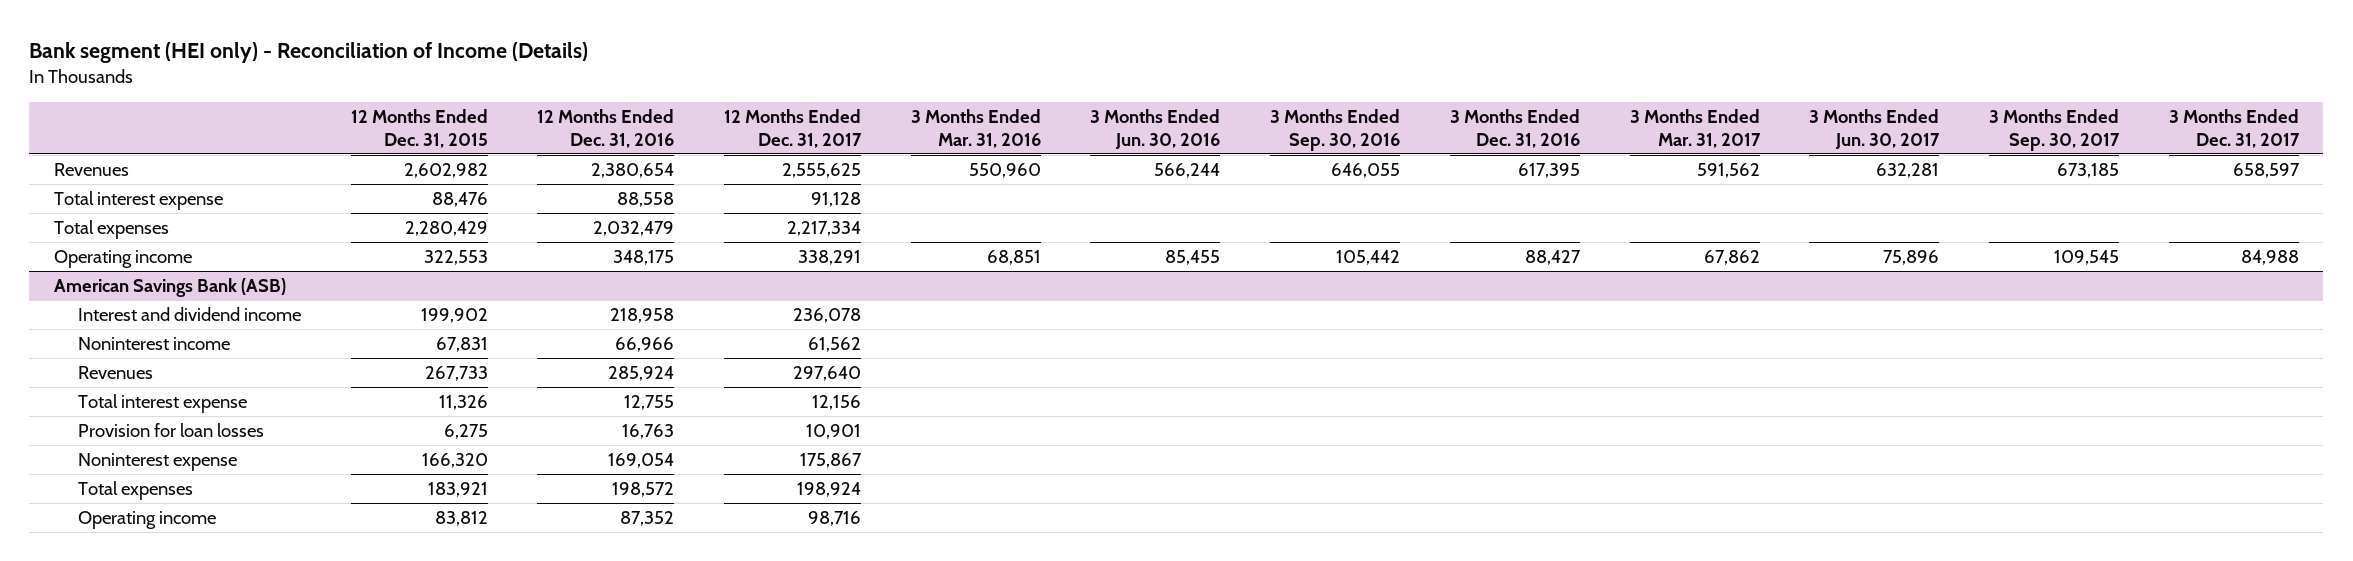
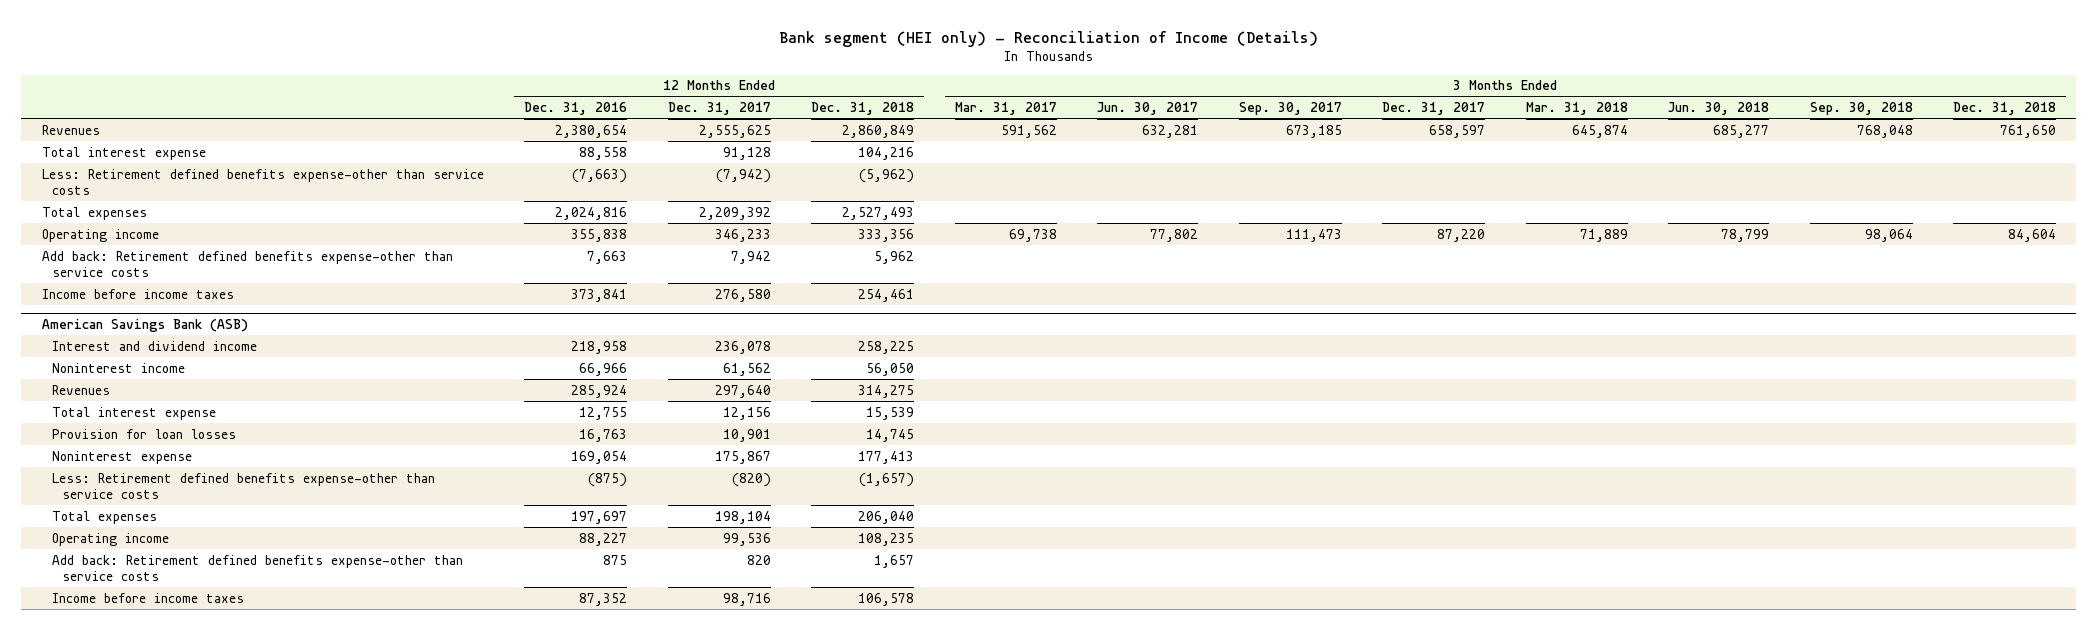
- | 12 Months Ended Dec. 31, 2015 | 12 Months Ended Dec. 31, 2016 | 12 Months Ended Dec. 31, 2017 | 3 Months Ended Mar. 31, 2016 | 3 Months Ended Jun. 30, 2016 | 3 Months Ended Sep. 30, 2016 | 3 Months Ended Dec. 31, 2016 | 3 Months Ended Mar. 31, 2017 | 3 Months Ended Jun. 30, 2017 | 3 Months Ended Sep. 30, 2017 | 3 Months Ended Dec. 31, 2017
+ | 12 Months Ended Dec. 31, 2016 | 12 Months Ended Dec. 31, 2017 | 12 Months Ended Dec. 31, 2018 | 3 Months Ended Mar. 31, 2017 | 3 Months Ended Jun. 30, 2017 | 3 Months Ended Sep. 30, 2017 | 3 Months Ended Dec. 31, 2017 | 3 Months Ended Mar. 31, 2018 | 3 Months Ended Jun. 30, 2018 | 3 Months Ended Sep. 30, 2018 | 3 Months Ended Dec. 31, 2018
- Total expenses | 2,280,429 | 2,032,479 | 2,217,334 | | | | | | | |
- Operating income | 322,553 | 348,175 | 338,291 | 68,851 | 85,455 | 105,442 | 88,427 | 67,862 | 75,896 | 109,545 | 84,988
+ Less: Retirement defined benefits expense-other than service costs | (7,663) | (7,942) | (5,962) | | | | | | | |
+ Total expenses | 2,024,816 | 2,209,392 | 2,527,493 | | | | | | | |
+ Operating income | 355,838 | 346,233 | 333,356 | 69,738 | 77,802 | 111,473 | 87,220 | 71,889 | 78,799 | 98,064 | 84,604
+ Add back: Retirement defined benefits expense-other than service costs | 7,663 | 7,942 | 5,962 | | | | | | | |
+ Income before income taxes | 373,841 | 276,580 | 254,461 | | | | | | | |
@ American Savings Bank (ASB)
- Total expenses | 183,921 | 198,572 | 198,924 | | | | | | | |
- Operating income | 83,812 | 87,352 | 98,716 | | | | | | | |
+ Less: Retirement defined benefits expense-other than service costs | (875) | (820) | (1,657) | | | | | | | |
+ Total expenses | 197,697 | 198,104 | 206,040 | | | | | | | |
+ Operating income | 88,227 | 99,536 | 108,235 | | | | | | | |
+ Add back: Retirement defined benefits expense-other than service costs | 875 | 820 | 1,657 | | | | | | | |
+ Income before income taxes | 87,352 | 98,716 | 106,578 | | | | | | | |

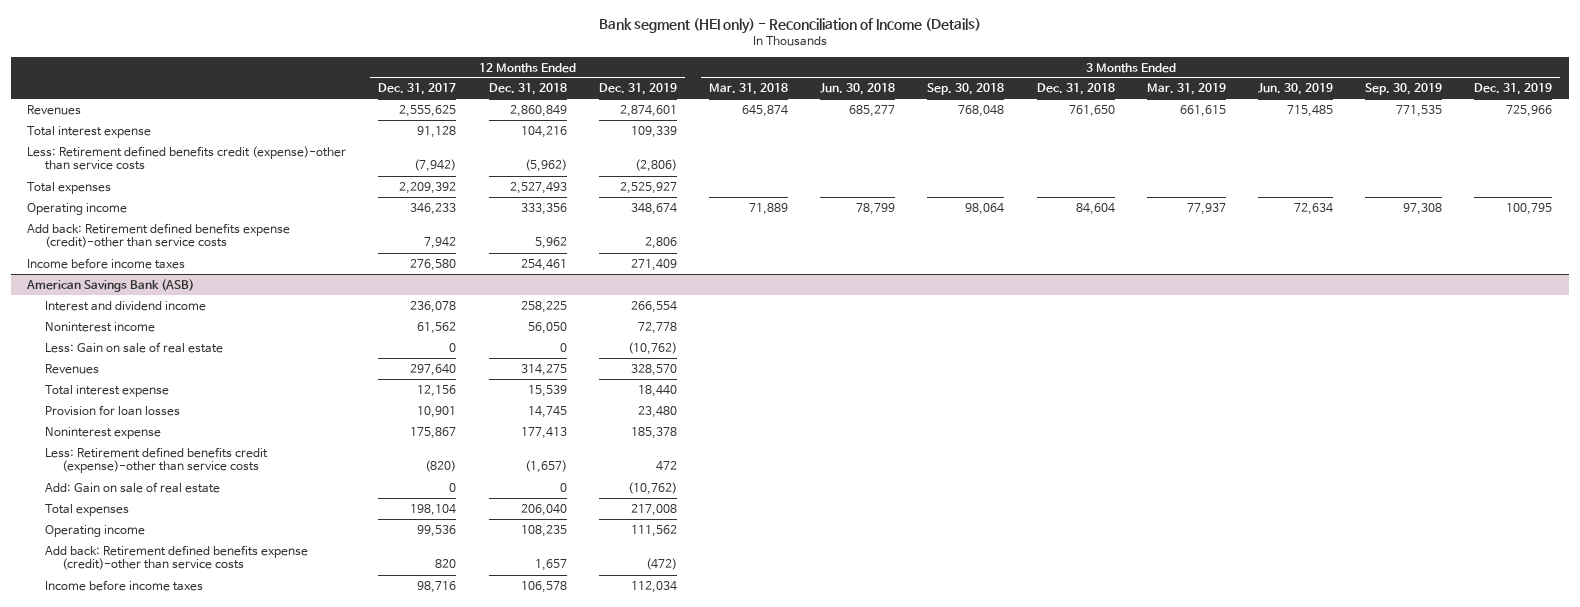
- | 12 Months Ended Dec. 31, 2016 | 12 Months Ended Dec. 31, 2017 | 12 Months Ended Dec. 31, 2018 | 3 Months Ended Mar. 31, 2017 | 3 Months Ended Jun. 30, 2017 | 3 Months Ended Sep. 30, 2017 | 3 Months Ended Dec. 31, 2017 | 3 Months Ended Mar. 31, 2018 | 3 Months Ended Jun. 30, 2018 | 3 Months Ended Sep. 30, 2018 | 3 Months Ended Dec. 31, 2018
+ | 12 Months Ended Dec. 31, 2017 | 12 Months Ended Dec. 31, 2018 | 12 Months Ended Dec. 31, 2019 | 3 Months Ended Mar. 31, 2018 | 3 Months Ended Jun. 30, 2018 | 3 Months Ended Sep. 30, 2018 | 3 Months Ended Dec. 31, 2018 | 3 Months Ended Mar. 31, 2019 | 3 Months Ended Jun. 30, 2019 | 3 Months Ended Sep. 30, 2019 | 3 Months Ended Dec. 31, 2019
- Less: Retirement defined benefits expense-other than service costs | (7,663) | (7,942) | (5,962) | | | | | | | |
+ Less: Retirement defined benefits credit (expense)-other than service costs | (7,942) | (5,962) | (2,806) | | | | | | | |
- Add back: Retirement defined benefits expense-other than service costs | 7,663 | 7,942 | 5,962 | | | | | | | |
+ Add back: Retirement defined benefits expense (credit)-other than service costs | 7,942 | 5,962 | 2,806 | | | | | | | |
@ American Savings Bank (ASB)
+ Less: Gain on sale of real estate | 0 | 0 | (10,762) | | | | | | | |
- Less: Retirement defined benefits expense-other than service costs | (875) | (820) | (1,657) | | | | | | | |
+ Less: Retirement defined benefits credit (expense)-other than service costs | (820) | (1,657) | 472 | | | | | | | |
+ Add: Gain on sale of real estate | 0 | 0 | (10,762) | | | | | | | |
- Add back: Retirement defined benefits expense-other than service costs | 875 | 820 | 1,657 | | | | | | | |
+ Add back: Retirement defined benefits expense (credit)-other than service costs | 820 | 1,657 | (472) | | | | | | | |

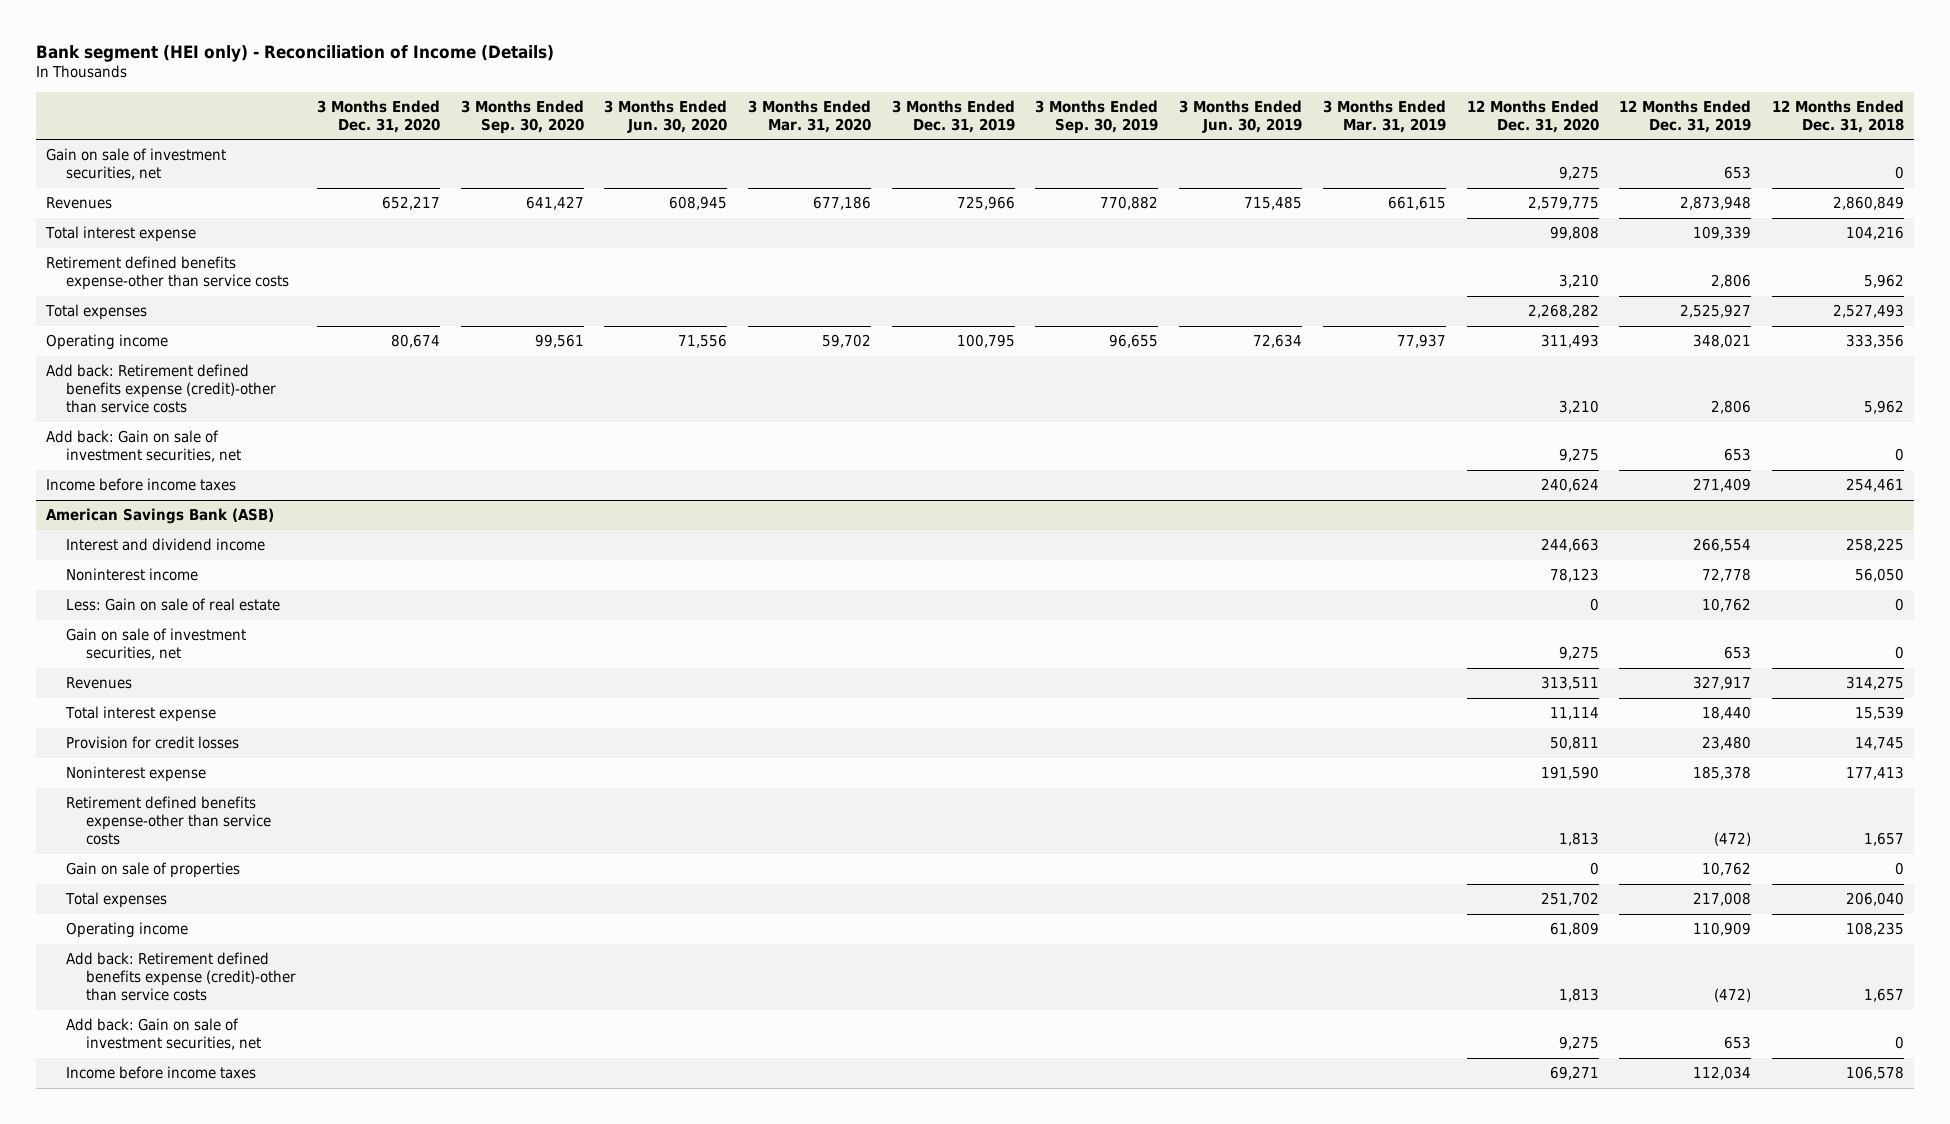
- | 12 Months Ended Dec. 31, 2017 | 12 Months Ended Dec. 31, 2018 | 12 Months Ended Dec. 31, 2019 | 3 Months Ended Mar. 31, 2018 | 3 Months Ended Jun. 30, 2018 | 3 Months Ended Sep. 30, 2018 | 3 Months Ended Dec. 31, 2018 | 3 Months Ended Mar. 31, 2019 | 3 Months Ended Jun. 30, 2019 | 3 Months Ended Sep. 30, 2019 | 3 Months Ended Dec. 31, 2019
+ | 3 Months Ended Dec. 31, 2020 | 3 Months Ended Sep. 30, 2020 | 3 Months Ended Jun. 30, 2020 | 3 Months Ended Mar. 31, 2020 | 3 Months Ended Dec. 31, 2019 | 3 Months Ended Sep. 30, 2019 | 3 Months Ended Jun. 30, 2019 | 3 Months Ended Mar. 31, 2019 | 12 Months Ended Dec. 31, 2020 | 12 Months Ended Dec. 31, 2019 | 12 Months Ended Dec. 31, 2018
- Revenues | 2,555,625 | 2,860,849 | 2,874,601 | 645,874 | 685,277 | 768,048 | 761,650 | 661,615 | 715,485 | 771,535 | 725,966
+ Gain on sale of investment securities, net | | | | | | | | | 9,275 | 653 | 0
+ Revenues | 652,217 | 641,427 | 608,945 | 677,186 | 725,966 | 770,882 | 715,485 | 661,615 | 2,579,775 | 2,873,948 | 2,860,849
- Less: Retirement defined benefits credit (expense)-other than service costs | (7,942) | (5,962) | (2,806) | | | | | | | |
+ Retirement defined benefits expense-other than service costs | | | | | | | | | 3,210 | 2,806 | 5,962
- Operating income | 346,233 | 333,356 | 348,674 | 71,889 | 78,799 | 98,064 | 84,604 | 77,937 | 72,634 | 97,308 | 100,795
+ Operating income | 80,674 | 99,561 | 71,556 | 59,702 | 100,795 | 96,655 | 72,634 | 77,937 | 311,493 | 348,021 | 333,356
+ Add back: Gain on sale of investment securities, net | | | | | | | | | 9,275 | 653 | 0
@ American Savings Bank (ASB)
- Less: Gain on sale of real estate | 0 | 0 | (10,762) | | | | | | | |
- Revenues | 297,640 | 314,275 | 328,570 | | | | | | | |
+ Less: Gain on sale of real estate | | | | | | | | | 0 | 10,762 | 0
+ Gain on sale of investment securities, net | | | | | | | | | 9,275 | 653 | 0
+ Revenues | | | | | | | | | 313,511 | 327,917 | 314,275
- Provision for loan losses | 10,901 | 14,745 | 23,480 | | | | | | | |
+ Provision for credit losses | | | | | | | | | 50,811 | 23,480 | 14,745
- Less: Retirement defined benefits credit (expense)-other than service costs | (820) | (1,657) | 472 | | | | | | | |
- Add: Gain on sale of real estate | 0 | 0 | (10,762) | | | | | | | |
+ Retirement defined benefits expense-other than service costs | | | | | | | | | 1,813 | (472) | 1,657
+ Gain on sale of properties | | | | | | | | | 0 | 10,762 | 0
- Operating income | 99,536 | 108,235 | 111,562 | | | | | | | |
+ Operating income | | | | | | | | | 61,809 | 110,909 | 108,235
+ Add back: Gain on sale of investment securities, net | | | | | | | | | 9,275 | 653 | 0

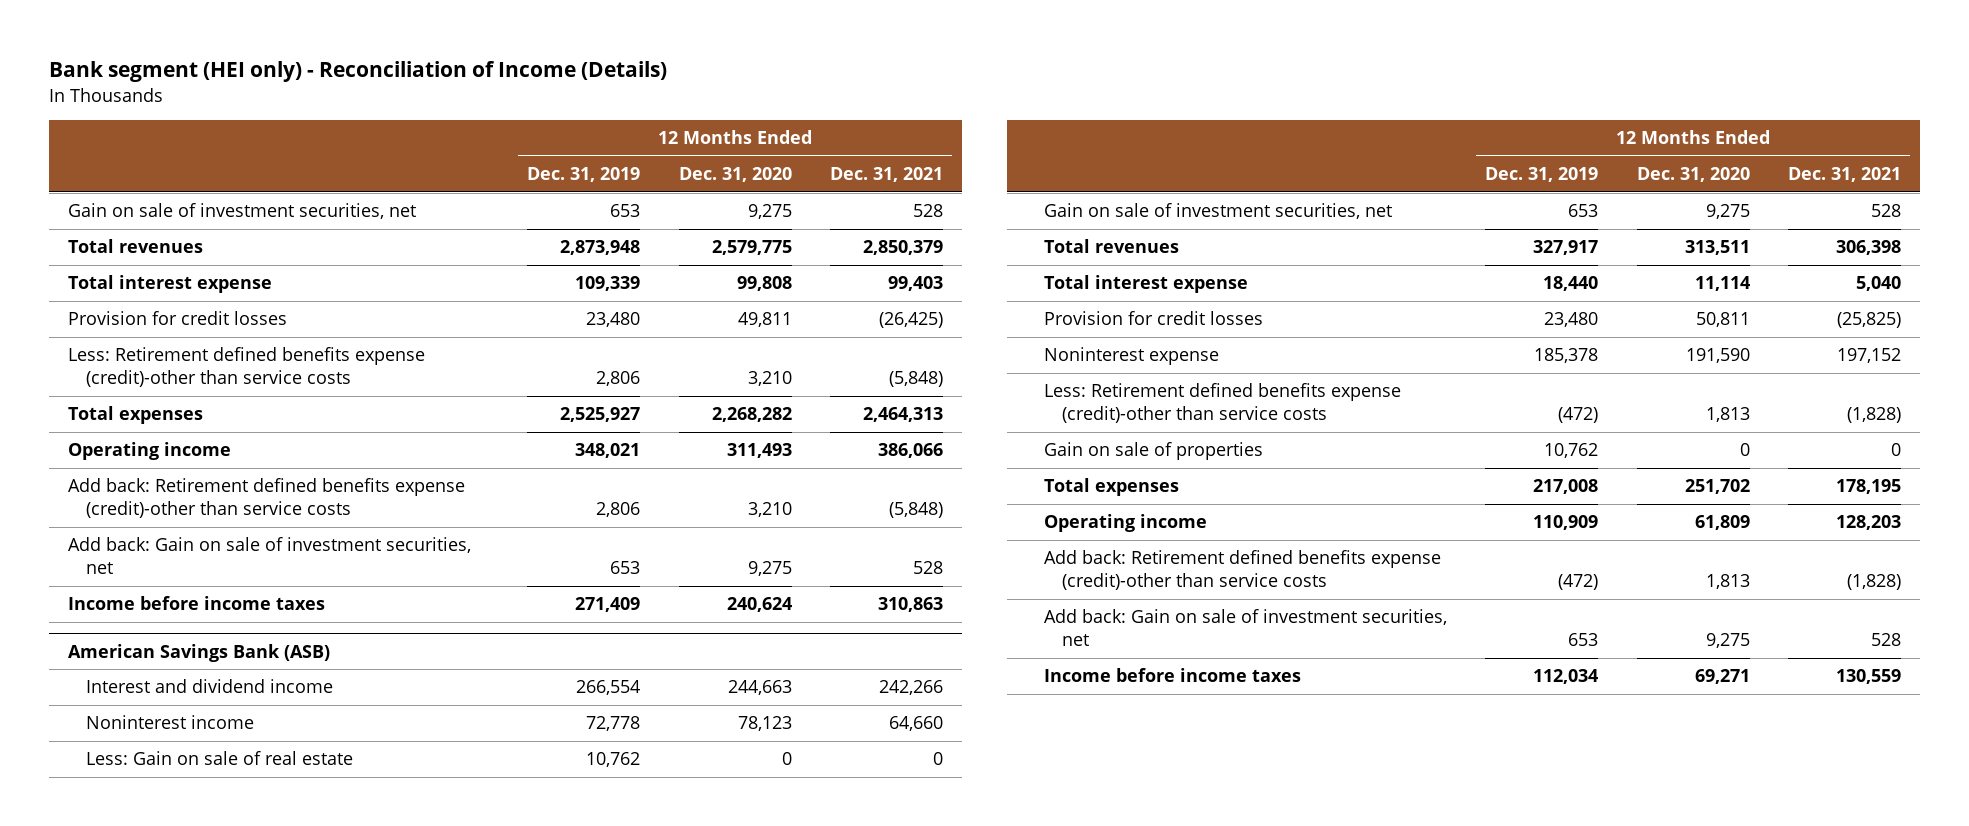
- | 3 Months Ended Dec. 31, 2020 | 3 Months Ended Sep. 30, 2020 | 3 Months Ended Jun. 30, 2020 | 3 Months Ended Mar. 31, 2020 | 3 Months Ended Dec. 31, 2019 | 3 Months Ended Sep. 30, 2019 | 3 Months Ended Jun. 30, 2019 | 3 Months Ended Mar. 31, 2019 | 12 Months Ended Dec. 31, 2020 | 12 Months Ended Dec. 31, 2019 | 12 Months Ended Dec. 31, 2018
+ | 12 Months Ended Dec. 31, 2019 | 12 Months Ended Dec. 31, 2020 | 12 Months Ended Dec. 31, 2021
- Revenues | 652,217 | 641,427 | 608,945 | 677,186 | 725,966 | 770,882 | 715,485 | 661,615 | 2,579,775 | 2,873,948 | 2,860,849
+ Total revenues | 2,873,948 | 2,579,775 | 2,850,379
- Retirement defined benefits expense-other than service costs | | | | | | | | | 3,210 | 2,806 | 5,962
+ Provision for credit losses | 23,480 | 49,811 | (26,425)
+ Less: Retirement defined benefits expense (credit)-other than service costs | 2,806 | 3,210 | (5,848)
@ American Savings Bank (ASB)
- Revenues | | | | | | | | | 313,511 | 327,917 | 314,275
+ Total revenues | 327,917 | 313,511 | 306,398
- Retirement defined benefits expense-other than service costs | | | | | | | | | 1,813 | (472) | 1,657
+ Less: Retirement defined benefits expense (credit)-other than service costs | (472) | 1,813 | (1,828)

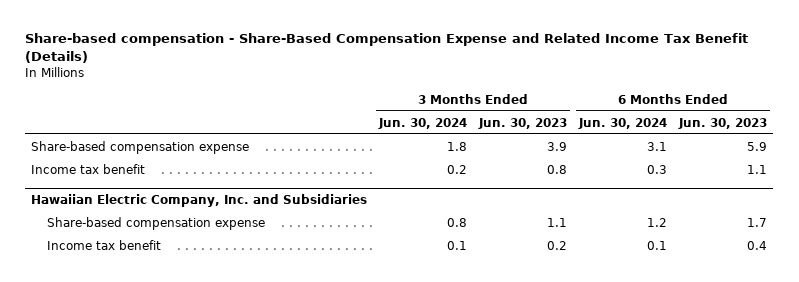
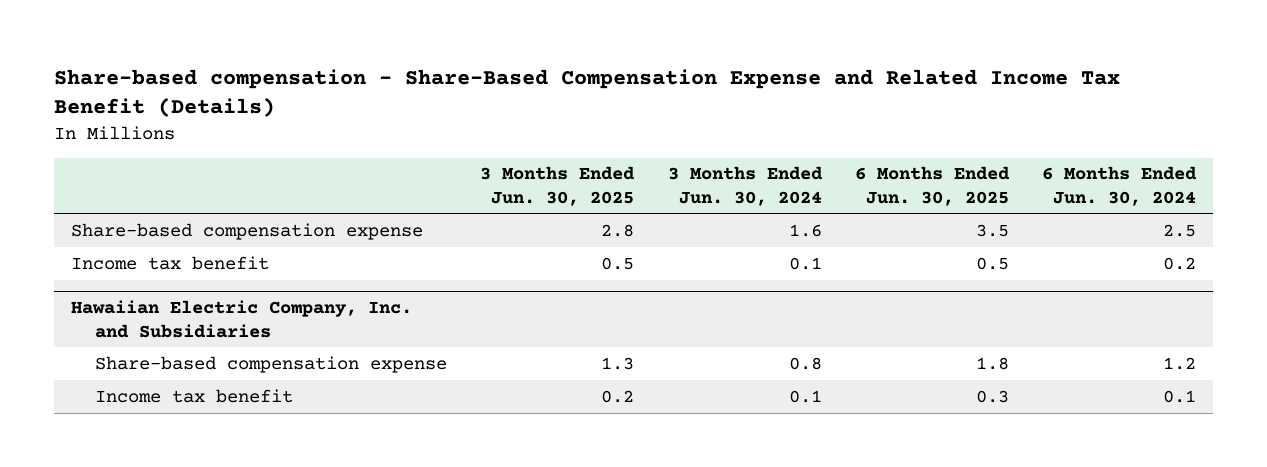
- | 3 Months Ended Jun. 30, 2024 | 3 Months Ended Jun. 30, 2023 | 6 Months Ended Jun. 30, 2024 | 6 Months Ended Jun. 30, 2023
+ | 3 Months Ended Jun. 30, 2025 | 3 Months Ended Jun. 30, 2024 | 6 Months Ended Jun. 30, 2025 | 6 Months Ended Jun. 30, 2024
- Share-based compensation expense | 1.8 | 3.9 | 3.1 | 5.9
- Income tax benefit | 0.2 | 0.8 | 0.3 | 1.1
+ Share-based compensation expense | 2.8 | 1.6 | 3.5 | 2.5
+ Income tax benefit | 0.5 | 0.1 | 0.5 | 0.2

